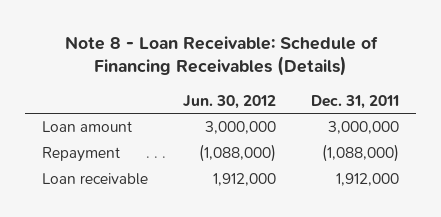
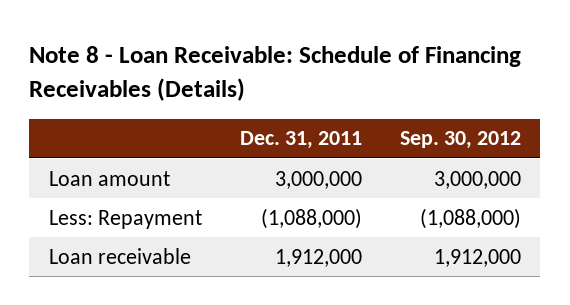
- | Jun. 30, 2012 | Dec. 31, 2011
+ | Dec. 31, 2011 | Sep. 30, 2012
- Repayment | (1,088,000) | (1,088,000)
+ Less: Repayment | (1,088,000) | (1,088,000)

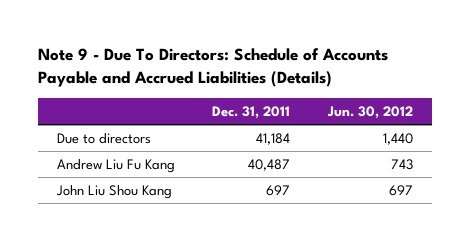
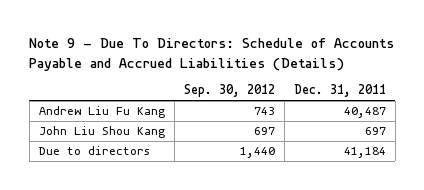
- | Dec. 31, 2011 | Jun. 30, 2012
+ | Sep. 30, 2012 | Dec. 31, 2011
moved down: Due to directors | 1,440 | 41,184

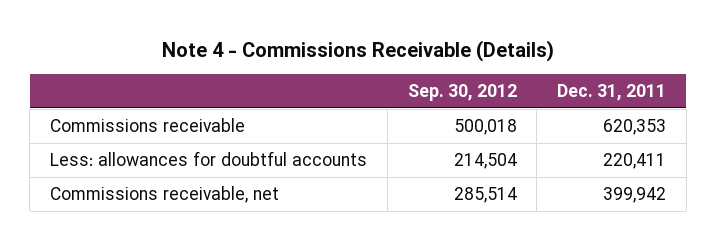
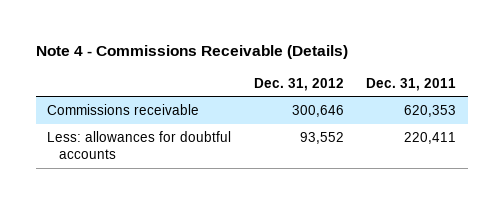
- | Sep. 30, 2012 | Dec. 31, 2011
+ | Dec. 31, 2012 | Dec. 31, 2011
- Commissions receivable, net | 285,514 | 399,942

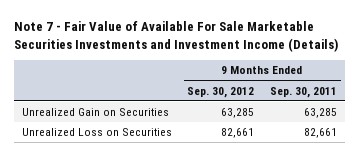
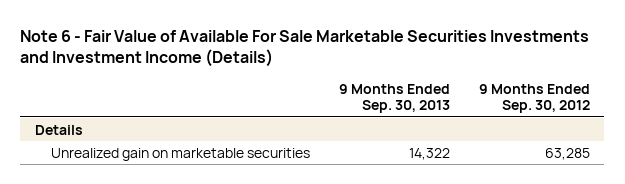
- Note 7 - Fair Value of Available For Sale Marketable Securities Investments and Investment Income (Details)
+ Note 6 - Fair Value of Available For Sale Marketable Securities Investments and Investment Income (Details)
- | 9 Months Ended Sep. 30, 2012 | 9 Months Ended Sep. 30, 2011
+ | 9 Months Ended Sep. 30, 2013 | 9 Months Ended Sep. 30, 2012
- Unrealized Gain on Securities | 63,285 | 63,285
- Unrealized Loss on Securities | 82,661 | 82,661
+ Details
+ Unrealized gain on marketable securities | 14,322 | 63,285

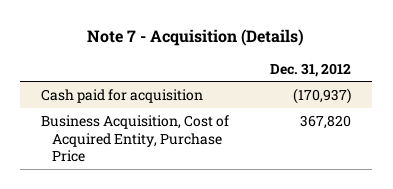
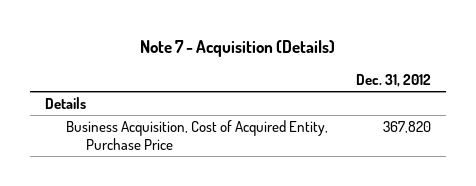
- Cash paid for acquisition | (170,937)
+ Details

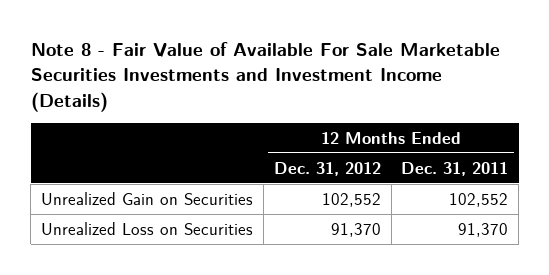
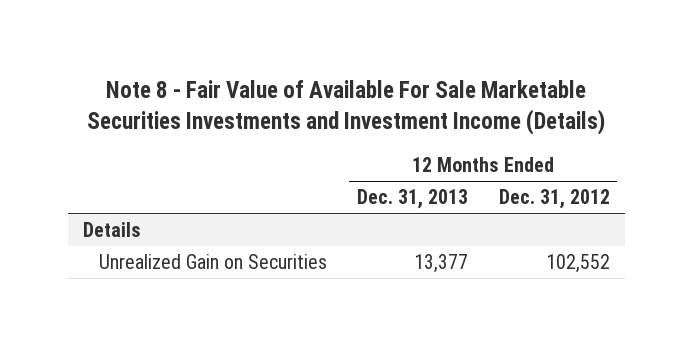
- | 12 Months Ended Dec. 31, 2012 | 12 Months Ended Dec. 31, 2011
+ | 12 Months Ended Dec. 31, 2013 | 12 Months Ended Dec. 31, 2012
+ Details
- Unrealized Loss on Securities | 91,370 | 91,370

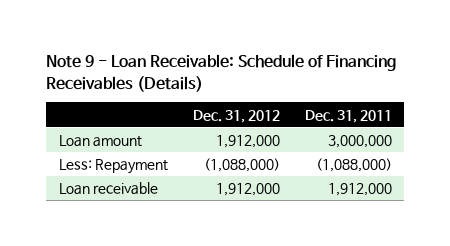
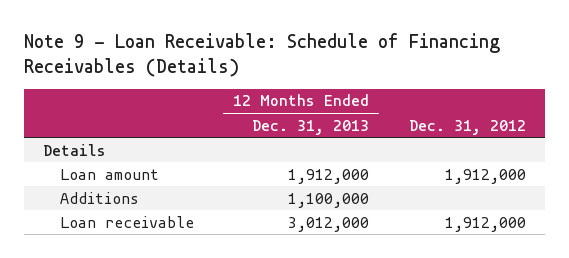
- | Dec. 31, 2012 | Dec. 31, 2011
+ | 12 Months Ended Dec. 31, 2013 | Dec. 31, 2012
+ Details
- Less: Repayment | (1,088,000) | (1,088,000)
+ Additions | 1,100,000 |

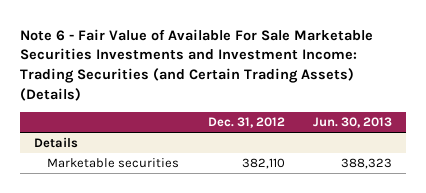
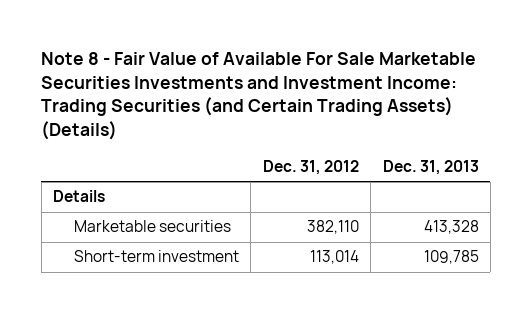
- Note 6 - Fair Value of Available For Sale Marketable Securities Investments and Investment Income: Trading Securities (and Certain Trading Assets) (Details)
+ Note 8 - Fair Value of Available For Sale Marketable Securities Investments and Investment Income: Trading Securities (and Certain Trading Assets) (Details)
- | Dec. 31, 2012 | Jun. 30, 2013
+ | Dec. 31, 2012 | Dec. 31, 2013
+ Short-term investment | 113,014 | 109,785

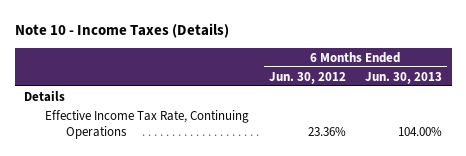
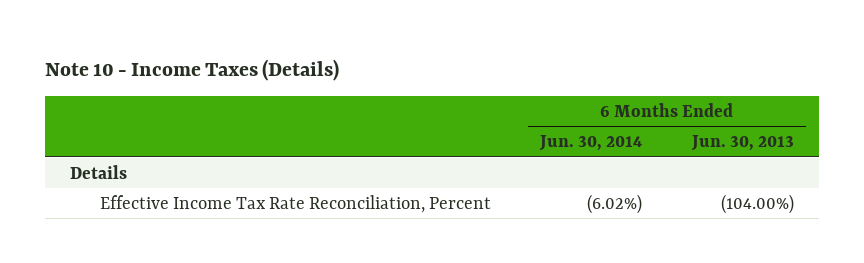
- | 6 Months Ended Jun. 30, 2012 | 6 Months Ended Jun. 30, 2013
+ | 6 Months Ended Jun. 30, 2014 | 6 Months Ended Jun. 30, 2013
- Effective Income Tax Rate, Continuing Operations | 23.36% | 104.00%
+ Effective Income Tax Rate Reconciliation, Percent | (6.02%) | (104.00%)

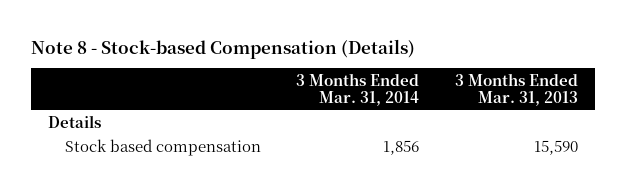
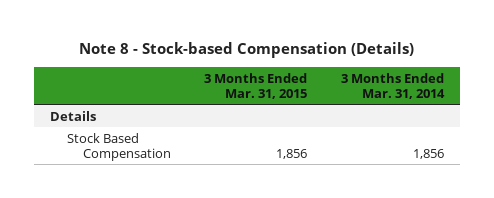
- | 3 Months Ended Mar. 31, 2014 | 3 Months Ended Mar. 31, 2013
+ | 3 Months Ended Mar. 31, 2015 | 3 Months Ended Mar. 31, 2014
- Stock based compensation | 1,856 | 15,590
+ Stock Based Compensation | 1,856 | 1,856

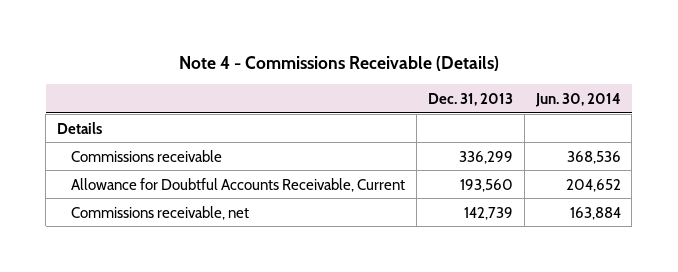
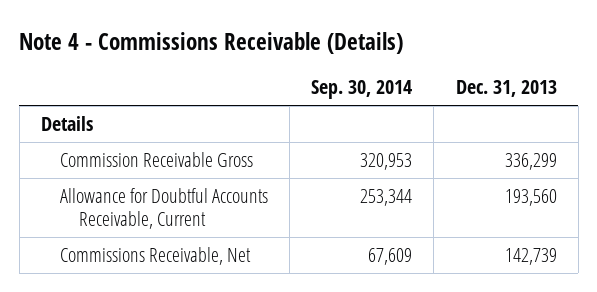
- | Dec. 31, 2013 | Jun. 30, 2014
+ | Sep. 30, 2014 | Dec. 31, 2013
- Commissions receivable | 336,299 | 368,536
+ Commission Receivable Gross | 320,953 | 336,299
- Commissions receivable, net | 142,739 | 163,884
+ Commissions Receivable, Net | 67,609 | 142,739

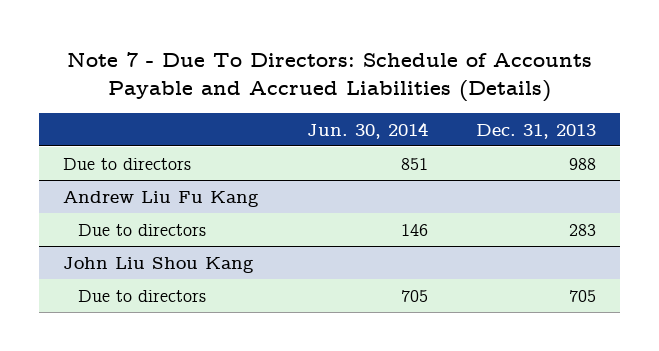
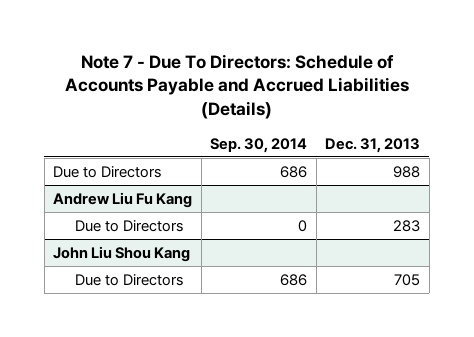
- | Jun. 30, 2014 | Dec. 31, 2013
+ | Sep. 30, 2014 | Dec. 31, 2013
- Due to directors | 851 | 988
+ Due to Directors | 686 | 988
@ Andrew Liu Fu Kang
- Due to directors | 146 | 283
+ Due to Directors | 0 | 283
@ John Liu Shou Kang
- Due to directors | 705 | 705
+ Due to Directors | 686 | 705

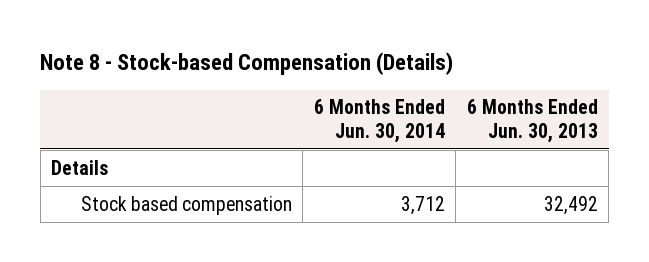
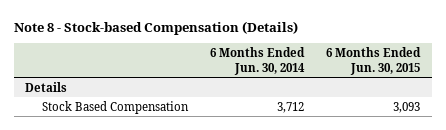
- | 6 Months Ended Jun. 30, 2014 | 6 Months Ended Jun. 30, 2013
+ | 6 Months Ended Jun. 30, 2014 | 6 Months Ended Jun. 30, 2015
- Stock based compensation | 3,712 | 32,492
+ Stock Based Compensation | 3,712 | 3,093

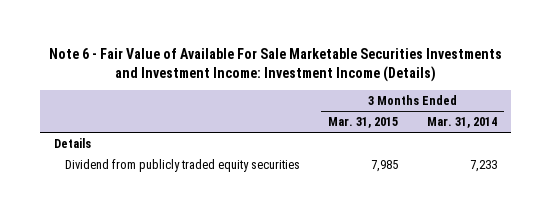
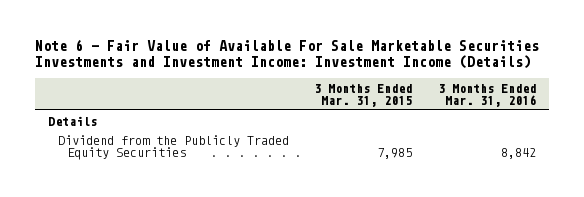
- | 3 Months Ended Mar. 31, 2015 | 3 Months Ended Mar. 31, 2014
+ | 3 Months Ended Mar. 31, 2015 | 3 Months Ended Mar. 31, 2016
- Dividend from publicly traded equity securities | 7,985 | 7,233
+ Dividend from the Publicly Traded Equity Securities | 7,985 | 8,842

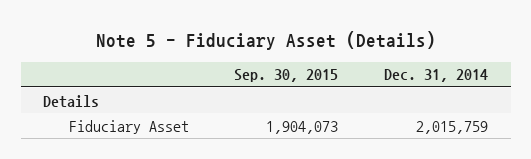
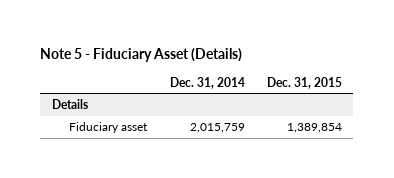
- | Sep. 30, 2015 | Dec. 31, 2014
+ | Dec. 31, 2014 | Dec. 31, 2015
- Fiduciary Asset | 1,904,073 | 2,015,759
+ Fiduciary asset | 2,015,759 | 1,389,854

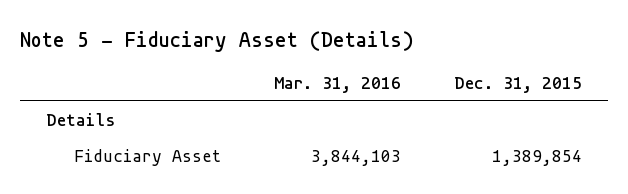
- | Dec. 31, 2014 | Dec. 31, 2015
+ | Mar. 31, 2016 | Dec. 31, 2015
- Fiduciary asset | 2,015,759 | 1,389,854
+ Fiduciary Asset | 3,844,103 | 1,389,854

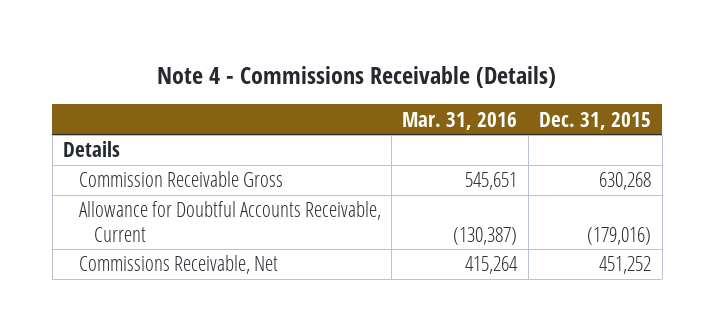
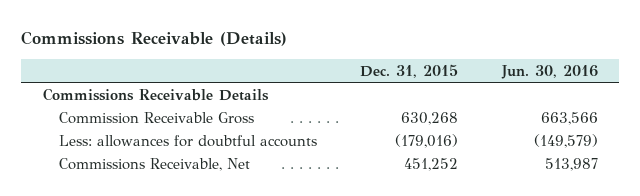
- Note 4 - Commissions Receivable (Details)
+ Commissions Receivable (Details)
- | Mar. 31, 2016 | Dec. 31, 2015
+ | Dec. 31, 2015 | Jun. 30, 2016
- Details
+ Commissions Receivable Details
- Allowance for Doubtful Accounts Receivable, Current | (130,387) | (179,016)
+ Less: allowances for doubtful accounts | (179,016) | (149,579)

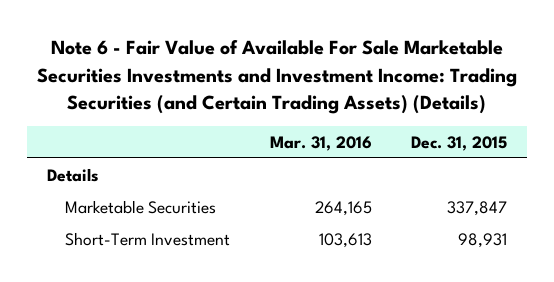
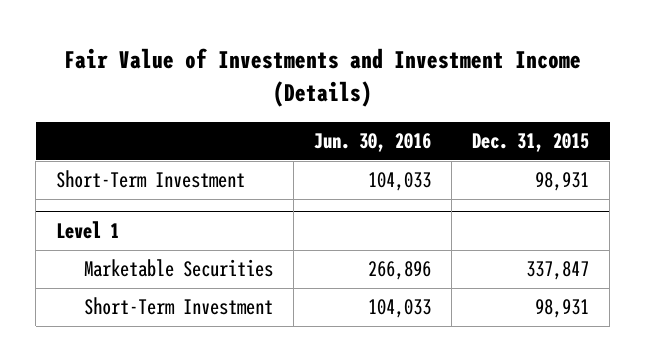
- Note 6 - Fair Value of Available For Sale Marketable Securities Investments and Investment Income: Trading Securities (and Certain Trading Assets) (Details)
+ Fair Value of Investments and Investment Income (Details)
- | Mar. 31, 2016 | Dec. 31, 2015
+ | Jun. 30, 2016 | Dec. 31, 2015
- Details
+ Short-Term Investment | 104,033 | 98,931
+ Level 1

